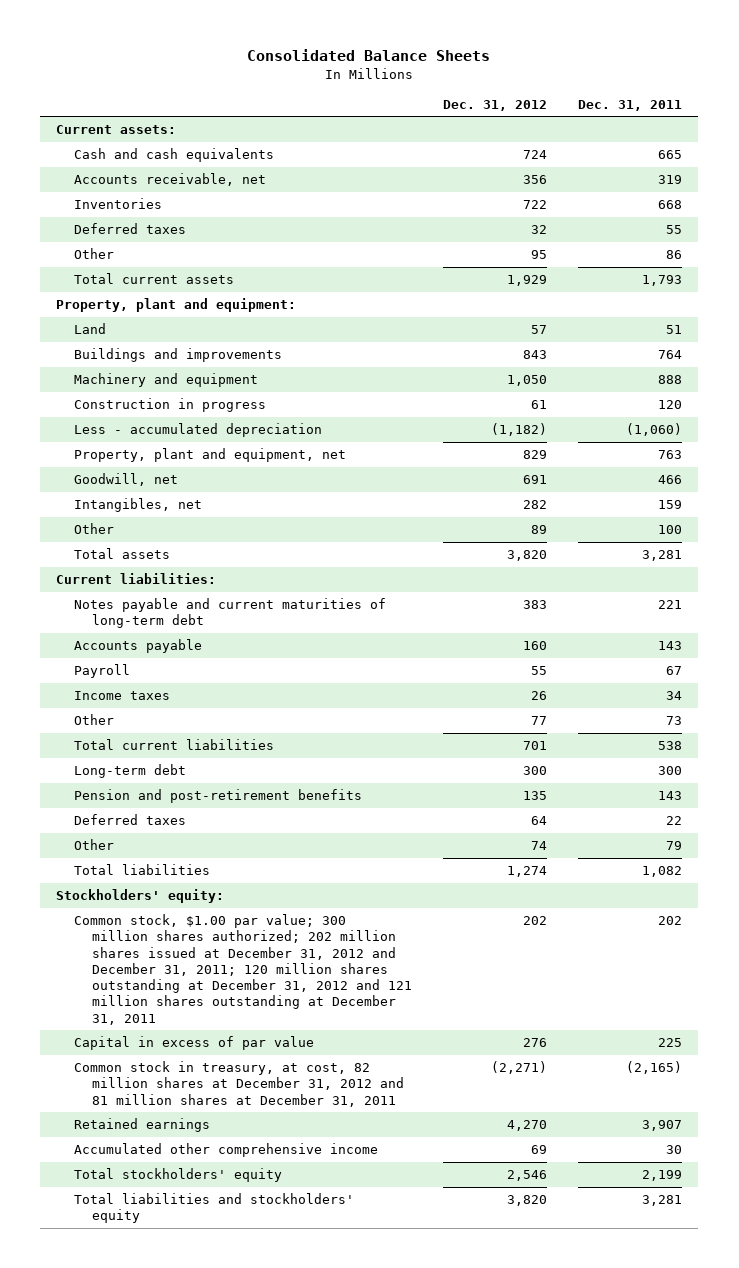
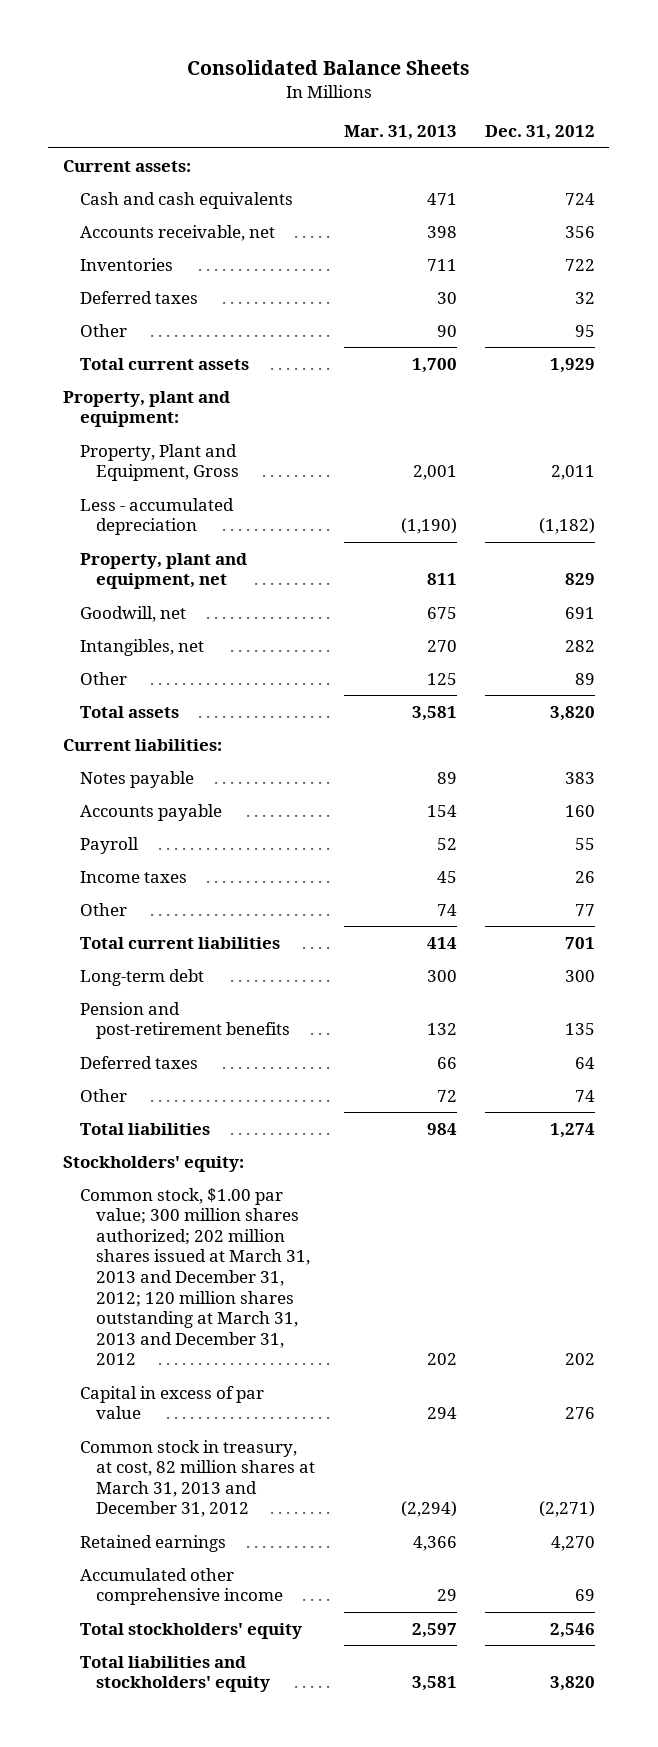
- | Dec. 31, 2012 | Dec. 31, 2011
+ | Mar. 31, 2013 | Dec. 31, 2012
- Land | 57 | 51
- Buildings and improvements | 843 | 764
- Machinery and equipment | 1,050 | 888
- Construction in progress | 61 | 120
+ Property, Plant and Equipment, Gross | 2,001 | 2,011
- Notes payable and current maturities of long-term debt | 383 | 221
+ Notes payable | 89 | 383
- Common stock, $1.00 par value; 300 million shares authorized; 202 million shares issued at December 31, 2012 and December 31, 2011; 120 million shares outstanding at December 31, 2012 and 121 million shares outstanding at December 31, 2011 | 202 | 202
+ Common stock, $1.00 par value; 300 million shares authorized; 202 million shares issued at March 31, 2013 and December 31, 2012; 120 million shares outstanding at March 31, 2013 and December 31, 2012 | 202 | 202
- Common stock in treasury, at cost, 82 million shares at December 31, 2012 and 81 million shares at December 31, 2011 | (2,271) | (2,165)
+ Common stock in treasury, at cost, 82 million shares at March 31, 2013 and December 31, 2012 | (2,294) | (2,271)

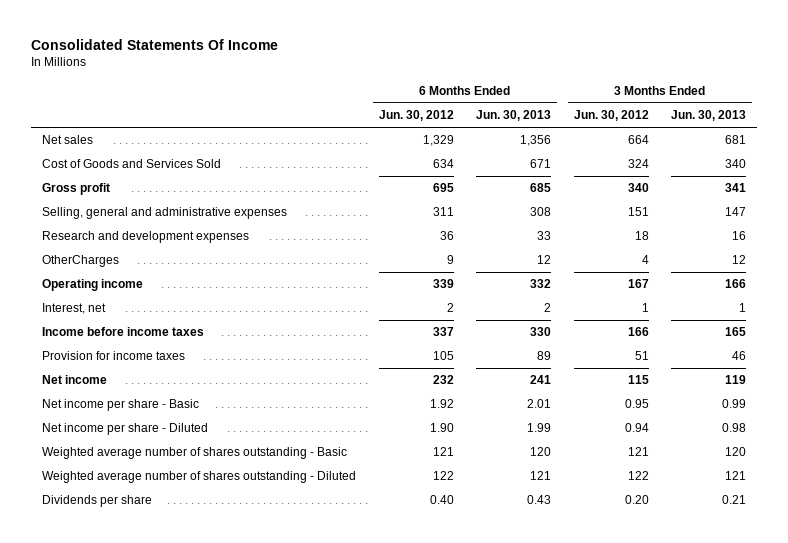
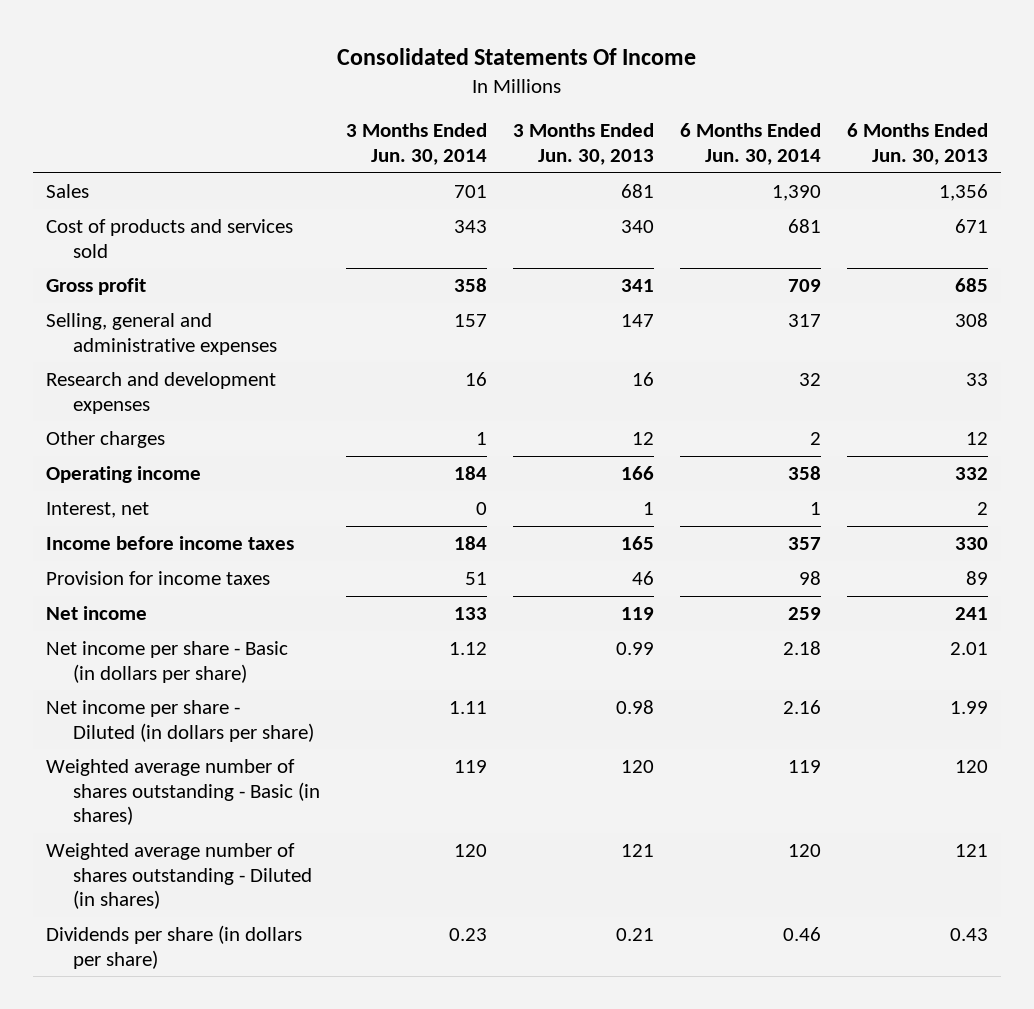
- | 6 Months Ended Jun. 30, 2012 | 6 Months Ended Jun. 30, 2013 | 3 Months Ended Jun. 30, 2012 | 3 Months Ended Jun. 30, 2013
+ | 3 Months Ended Jun. 30, 2014 | 3 Months Ended Jun. 30, 2013 | 6 Months Ended Jun. 30, 2014 | 6 Months Ended Jun. 30, 2013
- Net sales | 1,329 | 1,356 | 664 | 681
- Cost of Goods and Services Sold | 634 | 671 | 324 | 340
+ Sales | 701 | 681 | 1,390 | 1,356
+ Cost of products and services sold | 343 | 340 | 681 | 671
- OtherCharges | 9 | 12 | 4 | 12
+ Other charges | 1 | 12 | 2 | 12
- Net income per share - Basic | 1.92 | 2.01 | 0.95 | 0.99
- Net income per share - Diluted | 1.90 | 1.99 | 0.94 | 0.98
- Weighted average number of shares outstanding - Basic | 121 | 120 | 121 | 120
- Weighted average number of shares outstanding - Diluted | 122 | 121 | 122 | 121
- Dividends per share | 0.40 | 0.43 | 0.20 | 0.21
+ Net income per share - Basic (in dollars per share) | 1.12 | 0.99 | 2.18 | 2.01
+ Net income per share - Diluted (in dollars per share) | 1.11 | 0.98 | 2.16 | 1.99
+ Weighted average number of shares outstanding - Basic (in shares) | 119 | 120 | 119 | 120
+ Weighted average number of shares outstanding - Diluted (in shares) | 120 | 121 | 120 | 121
+ Dividends per share (in dollars per share) | 0.23 | 0.21 | 0.46 | 0.43

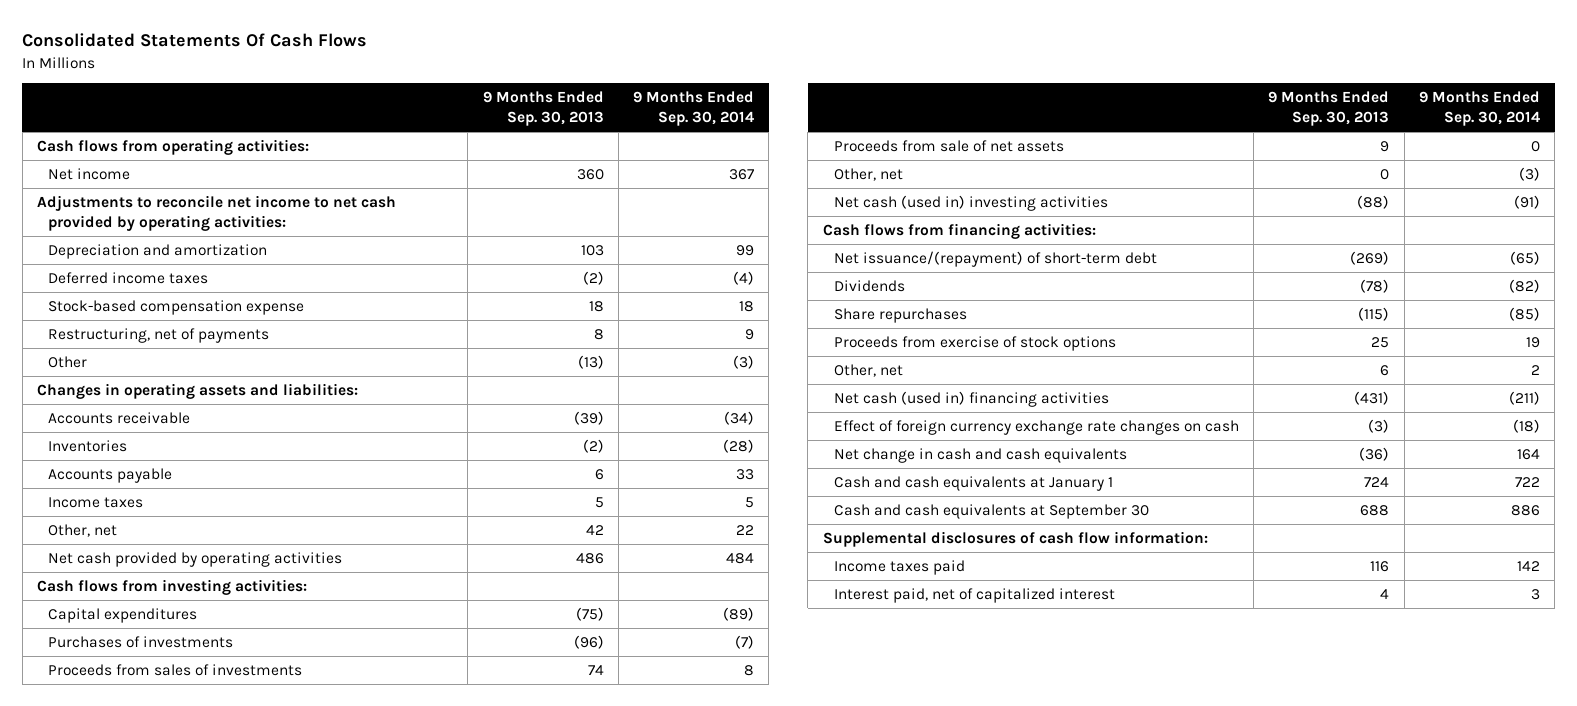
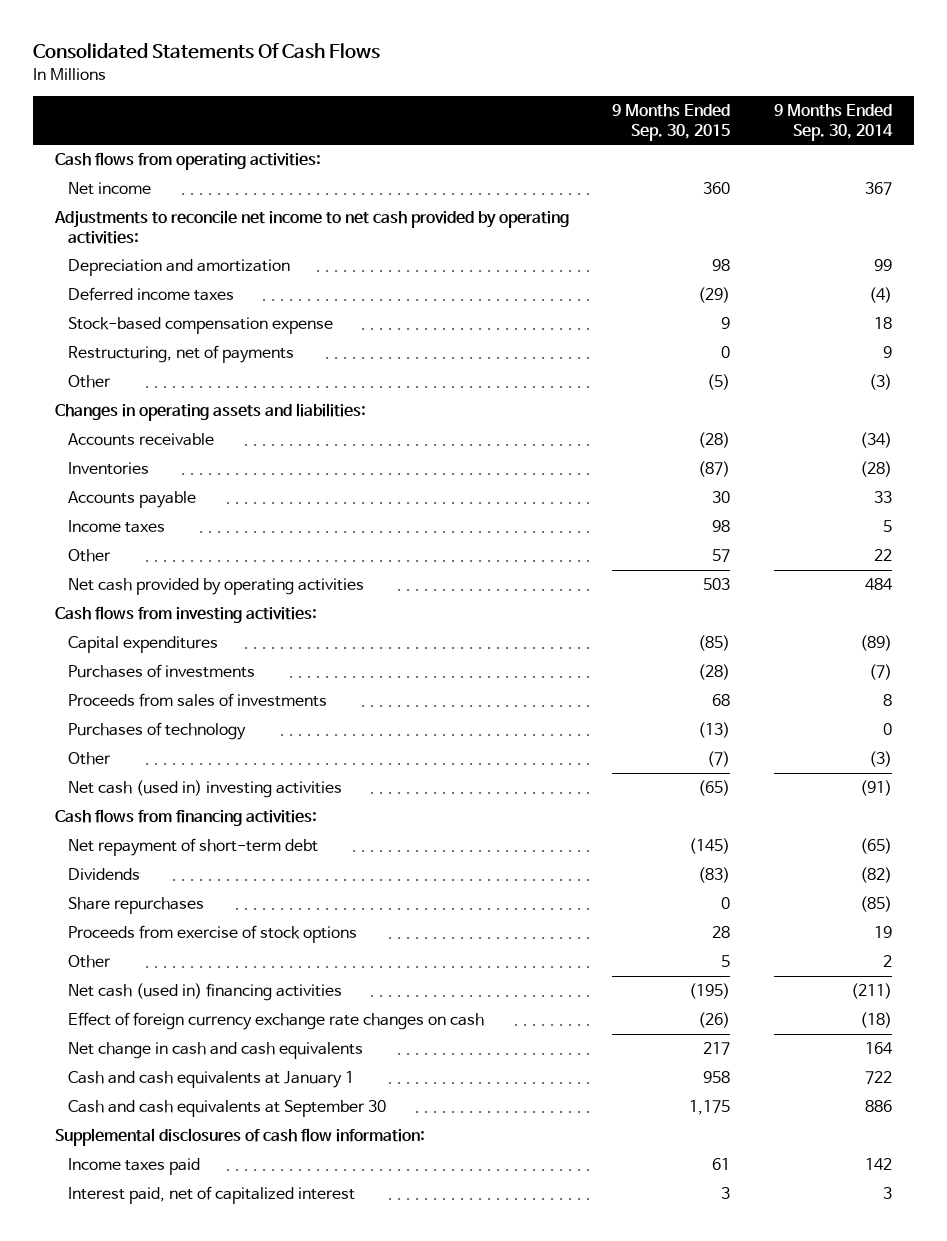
- | 9 Months Ended Sep. 30, 2013 | 9 Months Ended Sep. 30, 2014
+ | 9 Months Ended Sep. 30, 2015 | 9 Months Ended Sep. 30, 2014
- Other, net | 42 | 22
+ Other | 57 | 22
- Proceeds from sale of net assets | 9 | 0
- Other, net | 0 | (3)
+ Purchases of technology | (13) | 0
+ Other | (7) | (3)
- Net issuance/(repayment) of short-term debt | (269) | (65)
+ Net repayment of short-term debt | (145) | (65)
- Other, net | 6 | 2
+ Other | 5 | 2

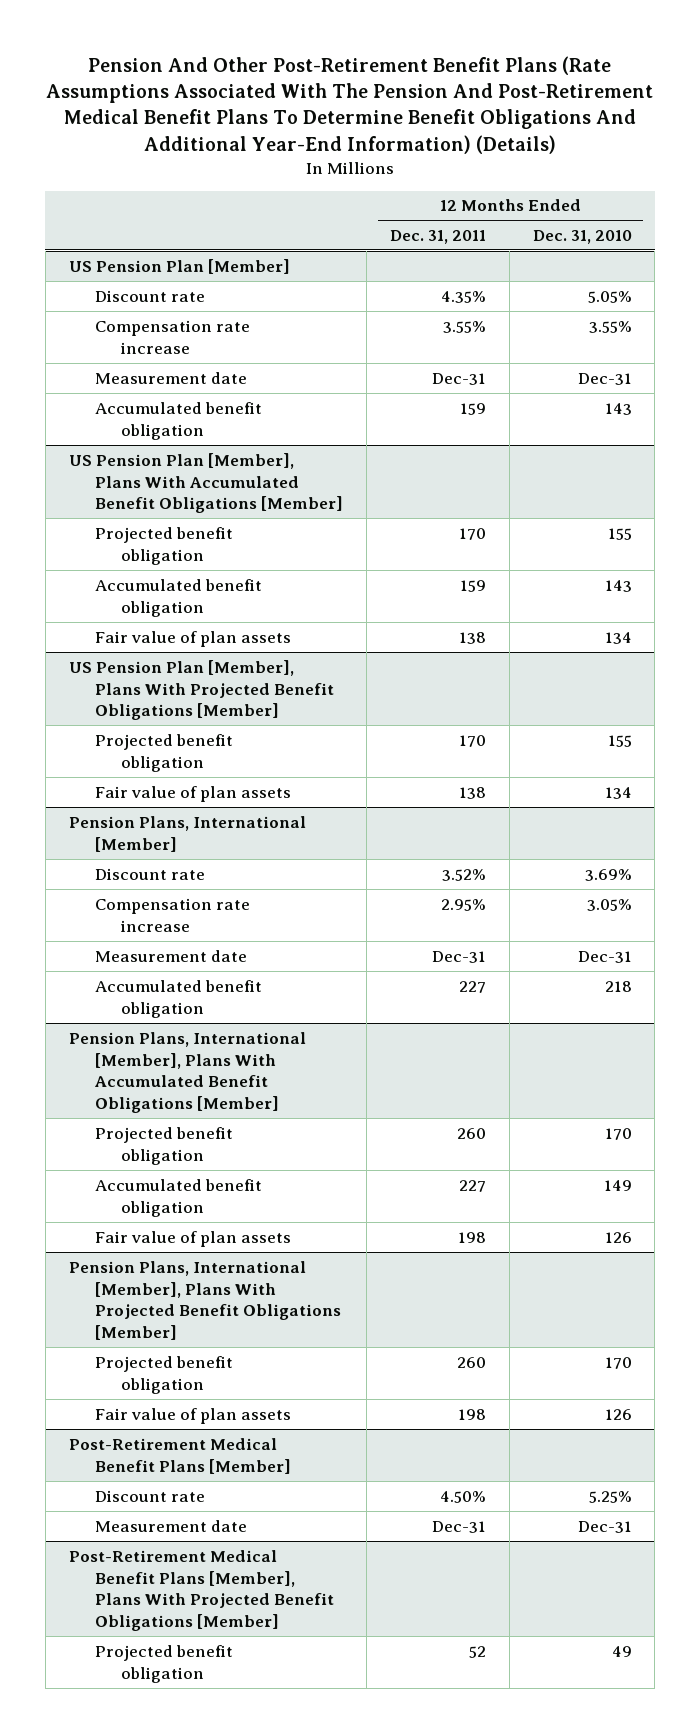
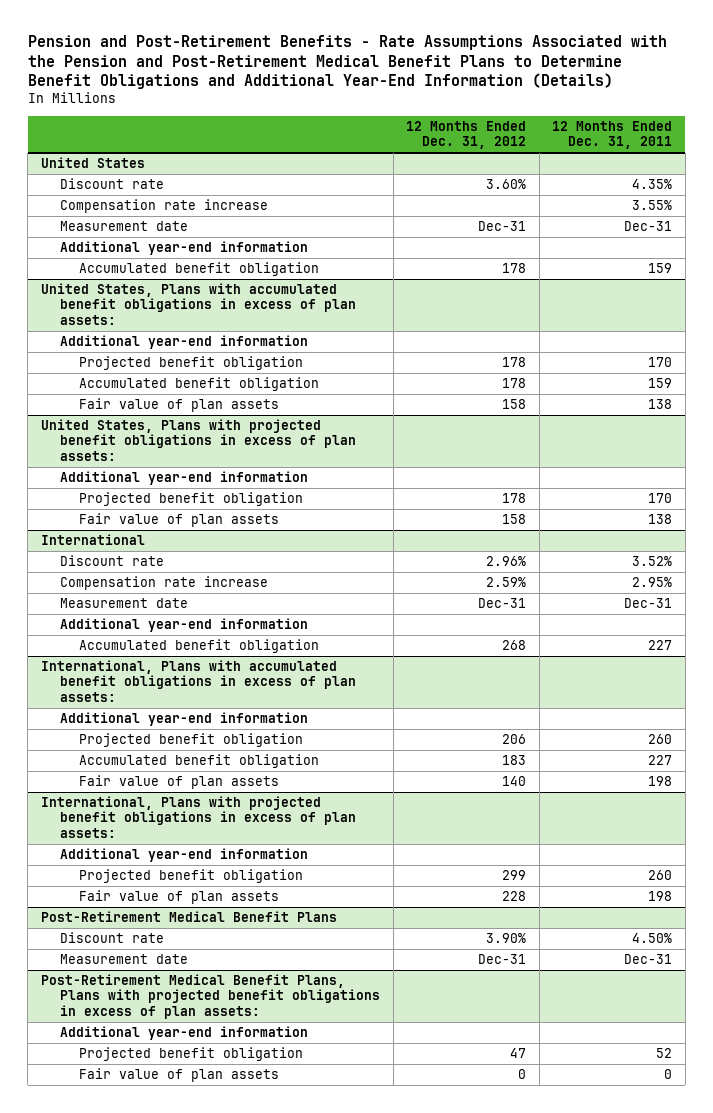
- Pension And Other Post-Retirement Benefit Plans (Rate Assumptions Associated With The Pension And Post-Retirement Medical Benefit Plans To Determine Benefit Obligations And Additional Year-End Information) (Details)
+ Pension and Post-Retirement Benefits - Rate Assumptions Associated with the Pension and Post-Retirement Medical Benefit Plans to Determine Benefit Obligations and Additional Year-End Information (Details)
- | 12 Months Ended Dec. 31, 2011 | 12 Months Ended Dec. 31, 2010
+ | 12 Months Ended Dec. 31, 2012 | 12 Months Ended Dec. 31, 2011
- US Pension Plan [Member]
+ United States
+ Additional year-end information
- US Pension Plan [Member], Plans With Accumulated Benefit Obligations [Member]
+ United States, Plans with accumulated benefit obligations in excess of plan assets:
+ Additional year-end information
- US Pension Plan [Member], Plans With Projected Benefit Obligations [Member]
+ United States, Plans with projected benefit obligations in excess of plan assets:
+ Additional year-end information
- Pension Plans, International [Member]
+ International
+ Additional year-end information
- Pension Plans, International [Member], Plans With Accumulated Benefit Obligations [Member]
+ International, Plans with accumulated benefit obligations in excess of plan assets:
+ Additional year-end information
- Pension Plans, International [Member], Plans With Projected Benefit Obligations [Member]
+ International, Plans with projected benefit obligations in excess of plan assets:
+ Additional year-end information
- Post-Retirement Medical Benefit Plans [Member]
+ Post-Retirement Medical Benefit Plans
- Post-Retirement Medical Benefit Plans [Member], Plans With Projected Benefit Obligations [Member]
+ Post-Retirement Medical Benefit Plans, Plans with projected benefit obligations in excess of plan assets:
+ Additional year-end information
+ Fair value of plan assets | 0 | 0

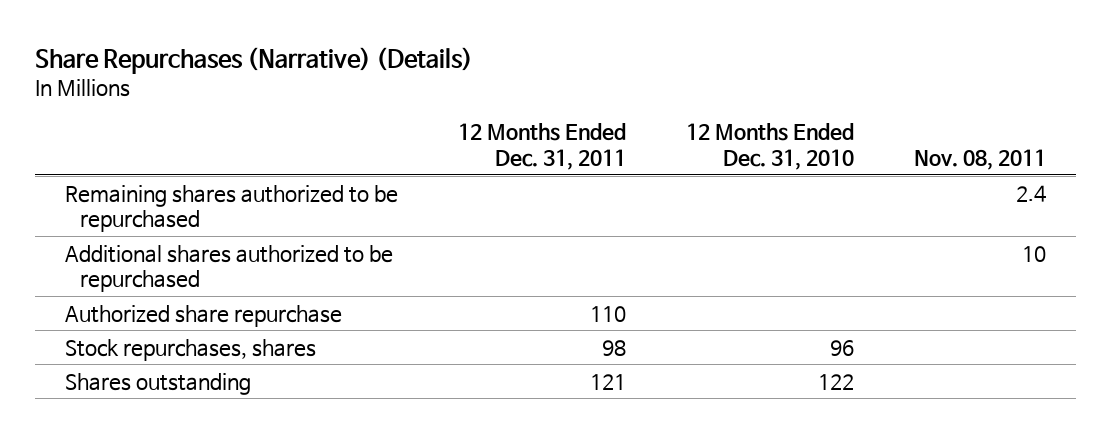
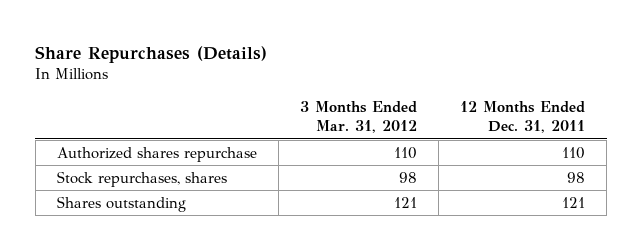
- Share Repurchases (Narrative) (Details)
+ Share Repurchases (Details)
- | 12 Months Ended Dec. 31, 2011 | 12 Months Ended Dec. 31, 2010 | Nov. 08, 2011
+ | 3 Months Ended Mar. 31, 2012 | 12 Months Ended Dec. 31, 2011
- Remaining shares authorized to be repurchased | | | 2.4
- Additional shares authorized to be repurchased | | | 10
- Authorized share repurchase | 110 | |
+ Authorized shares repurchase | 110 | 110

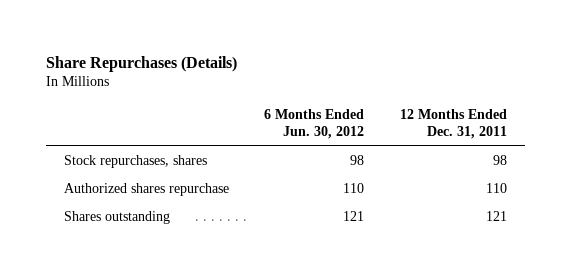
- | 3 Months Ended Mar. 31, 2012 | 12 Months Ended Dec. 31, 2011
+ | 6 Months Ended Jun. 30, 2012 | 12 Months Ended Dec. 31, 2011
moved down: Authorized shares repurchase | 110 | 110

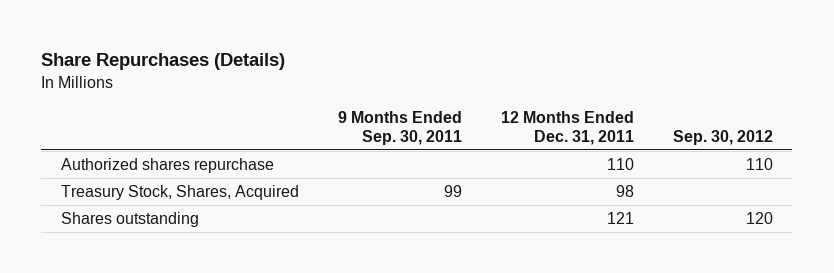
- | 6 Months Ended Jun. 30, 2012 | 12 Months Ended Dec. 31, 2011
+ | 9 Months Ended Sep. 30, 2011 | 12 Months Ended Dec. 31, 2011 | Sep. 30, 2012
- Stock repurchases, shares | 98 | 98
+ Treasury Stock, Shares, Acquired | 99 | 98 |

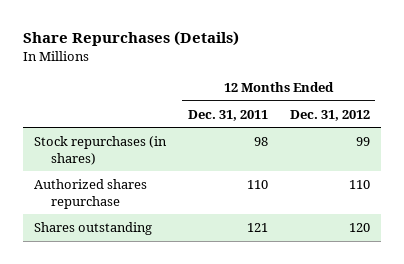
- | 9 Months Ended Sep. 30, 2011 | 12 Months Ended Dec. 31, 2011 | Sep. 30, 2012
+ | 12 Months Ended Dec. 31, 2011 | 12 Months Ended Dec. 31, 2012
+ Stock repurchases (in shares) | 98 | 99
- Treasury Stock, Shares, Acquired | 99 | 98 |

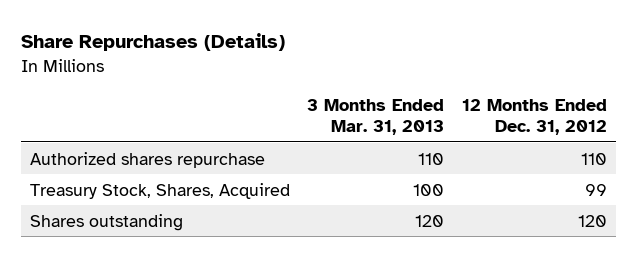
- | 12 Months Ended Dec. 31, 2011 | 12 Months Ended Dec. 31, 2012
+ | 3 Months Ended Mar. 31, 2013 | 12 Months Ended Dec. 31, 2012
- Stock repurchases (in shares) | 98 | 99
+ Treasury Stock, Shares, Acquired | 100 | 99

